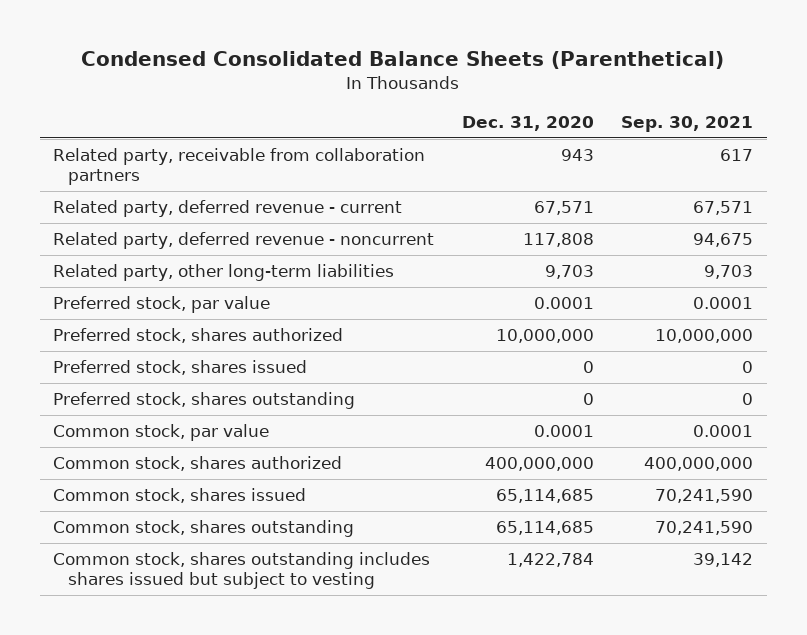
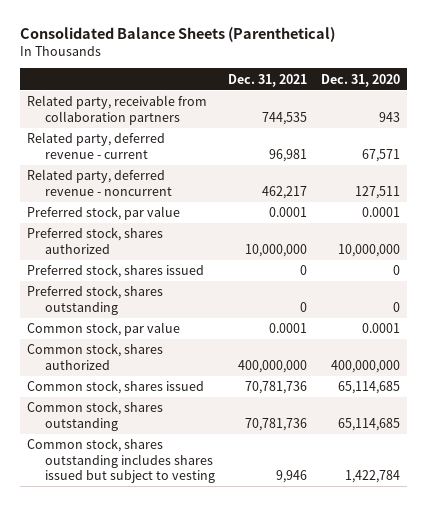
- Condensed Consolidated Balance Sheets (Parenthetical)
+ Consolidated Balance Sheets (Parenthetical)
- | Dec. 31, 2020 | Sep. 30, 2021
+ | Dec. 31, 2021 | Dec. 31, 2020
- Related party, deferred revenue - noncurrent | 117,808 | 94,675
- Related party, other long-term liabilities | 9,703 | 9,703
+ Related party, deferred revenue - noncurrent | 462,217 | 127,511

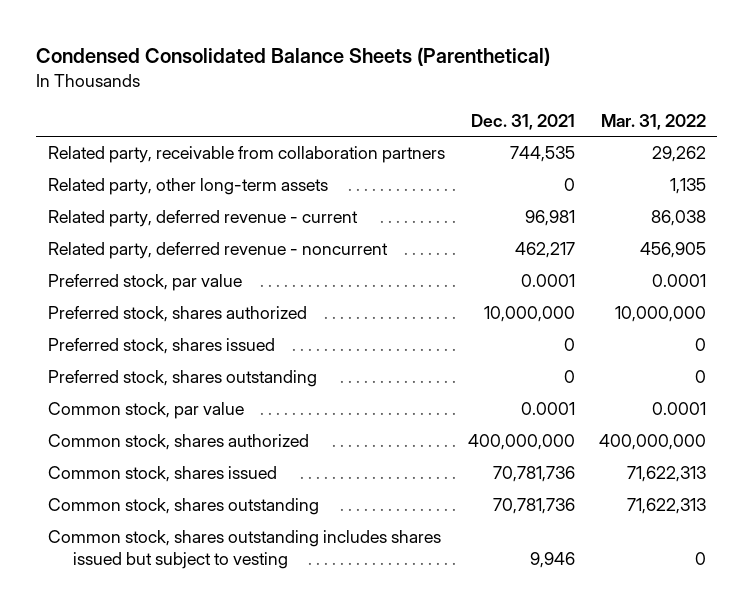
- Consolidated Balance Sheets (Parenthetical)
+ Condensed Consolidated Balance Sheets (Parenthetical)
- | Dec. 31, 2021 | Dec. 31, 2020
+ | Dec. 31, 2021 | Mar. 31, 2022
+ Related party, other long-term assets | 0 | 1,135

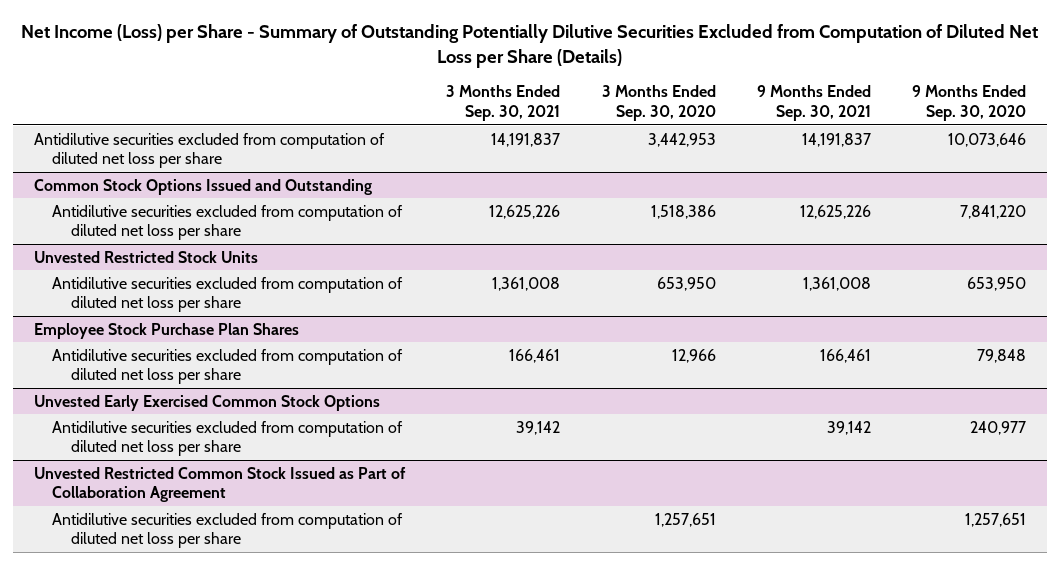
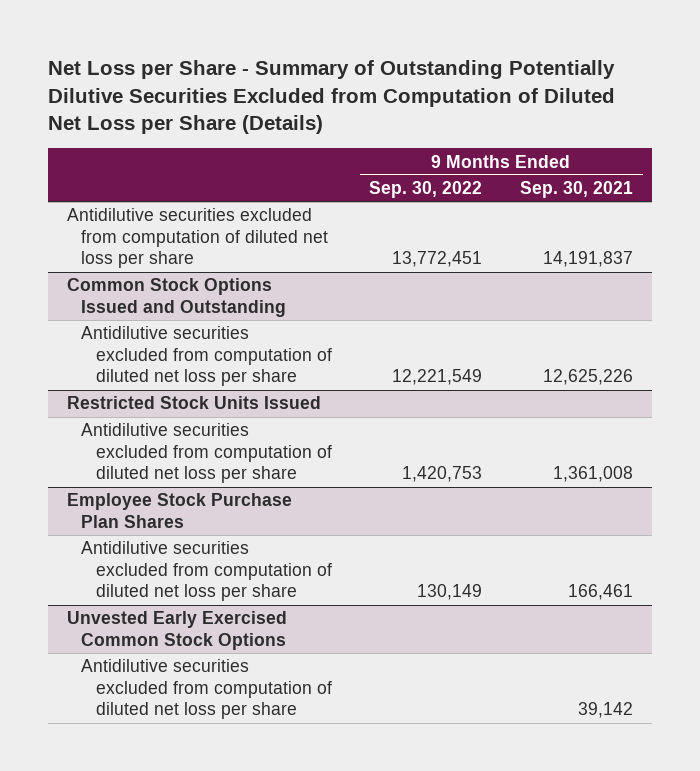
- Net Income (Loss) per Share - Summary of Outstanding Potentially Dilutive Securities Excluded from Computation of Diluted Net Loss per Share (Details)
+ Net Loss per Share - Summary of Outstanding Potentially Dilutive Securities Excluded from Computation of Diluted Net Loss per Share (Details)
- | 3 Months Ended Sep. 30, 2021 | 3 Months Ended Sep. 30, 2020 | 9 Months Ended Sep. 30, 2021 | 9 Months Ended Sep. 30, 2020
+ | 9 Months Ended Sep. 30, 2022 | 9 Months Ended Sep. 30, 2021
- Unvested Restricted Stock Units
+ Restricted Stock Units Issued
- Unvested Restricted Common Stock Issued as Part of Collaboration Agreement
- Antidilutive securities excluded from computation of diluted net loss per share | | 1,257,651 | | 1,257,651

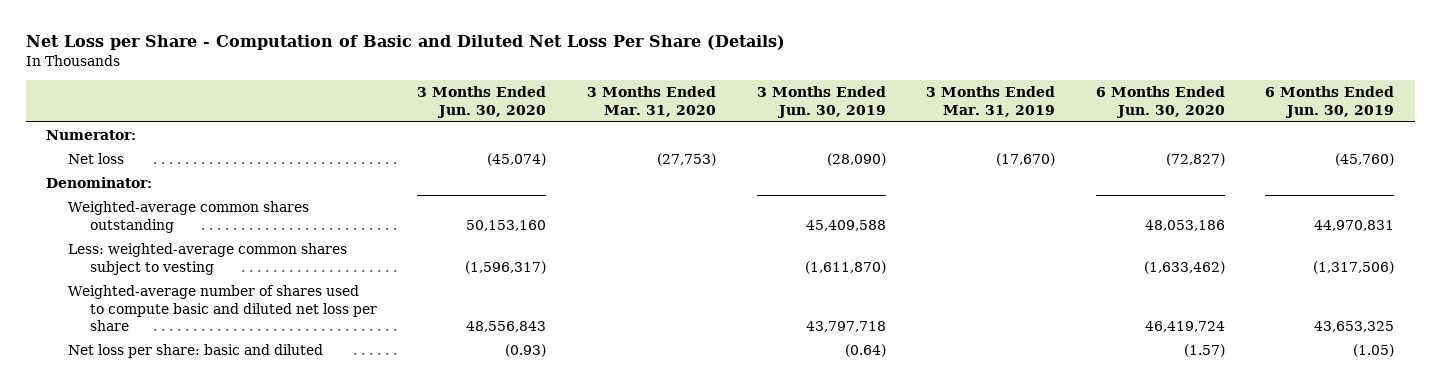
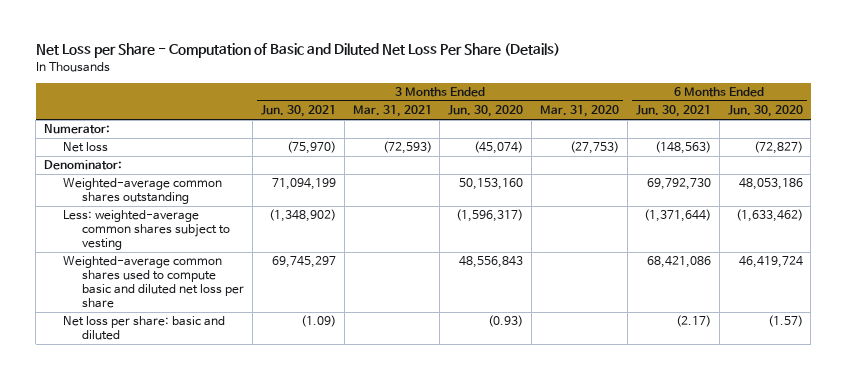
- | 3 Months Ended Jun. 30, 2020 | 3 Months Ended Mar. 31, 2020 | 3 Months Ended Jun. 30, 2019 | 3 Months Ended Mar. 31, 2019 | 6 Months Ended Jun. 30, 2020 | 6 Months Ended Jun. 30, 2019
+ | 3 Months Ended Jun. 30, 2021 | 3 Months Ended Mar. 31, 2021 | 3 Months Ended Jun. 30, 2020 | 3 Months Ended Mar. 31, 2020 | 6 Months Ended Jun. 30, 2021 | 6 Months Ended Jun. 30, 2020
- Weighted-average number of shares used to compute basic and diluted net loss per share | 48,556,843 | | 43,797,718 | | 46,419,724 | 43,653,325
+ Weighted-average common shares used to compute basic and diluted net loss per share | 69,745,297 | | 48,556,843 | | 68,421,086 | 46,419,724

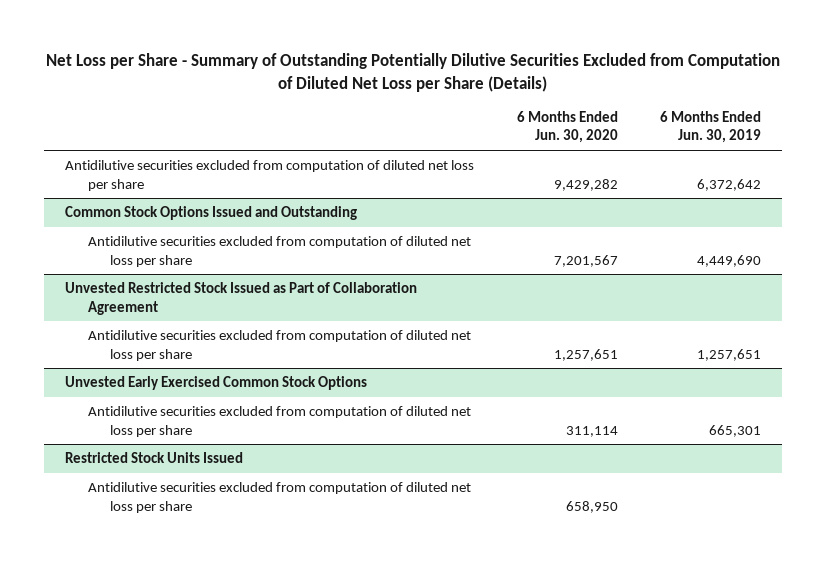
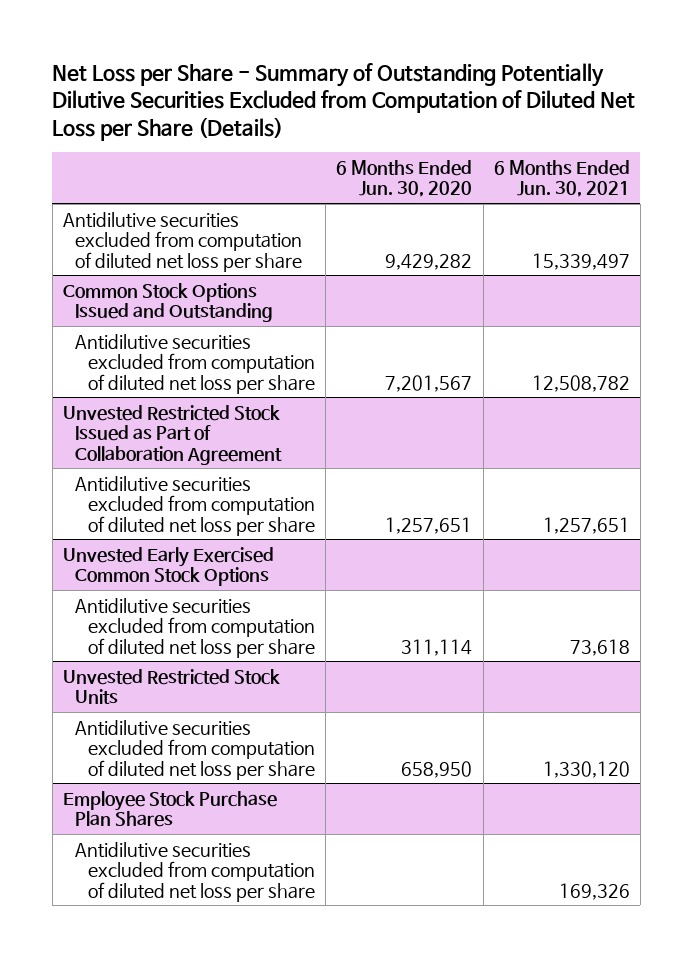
- | 6 Months Ended Jun. 30, 2020 | 6 Months Ended Jun. 30, 2019
+ | 6 Months Ended Jun. 30, 2020 | 6 Months Ended Jun. 30, 2021
- Restricted Stock Units Issued
+ Unvested Restricted Stock Units
+ Employee Stock Purchase Plan Shares
+ Antidilutive securities excluded from computation of diluted net loss per share | | 169,326

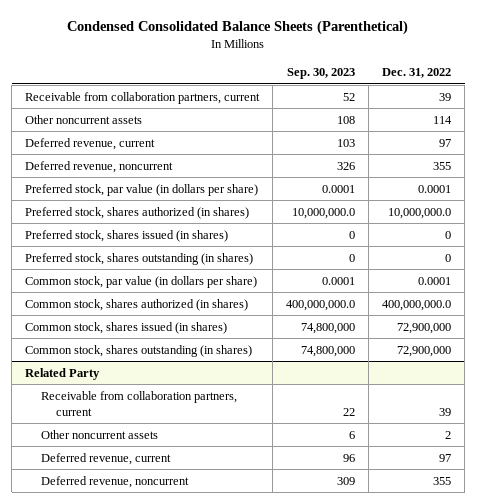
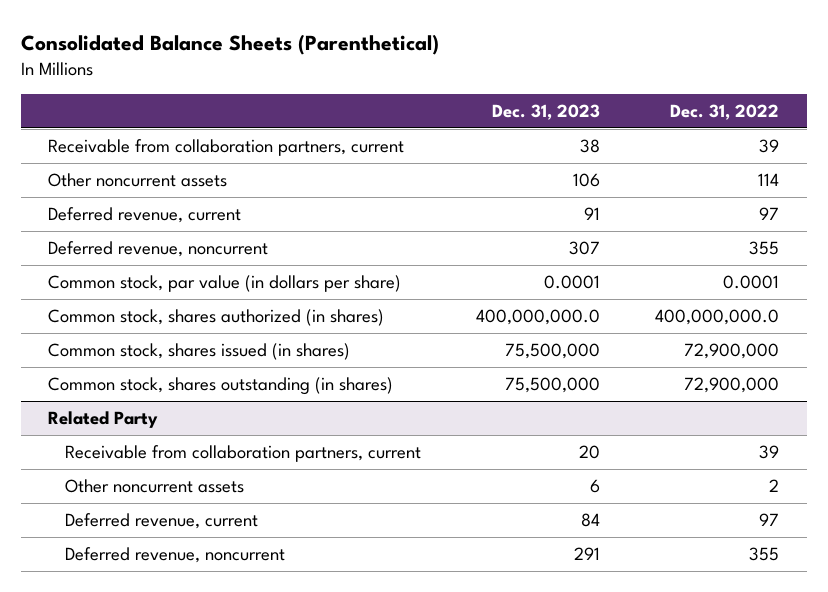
- Condensed Consolidated Balance Sheets (Parenthetical)
+ Consolidated Balance Sheets (Parenthetical)
- | Sep. 30, 2023 | Dec. 31, 2022
+ | Dec. 31, 2023 | Dec. 31, 2022
- Preferred stock, par value (in dollars per share) | 0.0001 | 0.0001
- Preferred stock, shares authorized (in shares) | 10,000,000.0 | 10,000,000.0
- Preferred stock, shares issued (in shares) | 0 | 0
- Preferred stock, shares outstanding (in shares) | 0 | 0

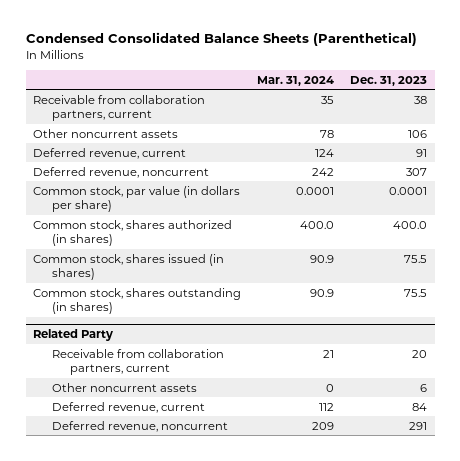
- Consolidated Balance Sheets (Parenthetical)
+ Condensed Consolidated Balance Sheets (Parenthetical)
- | Dec. 31, 2023 | Dec. 31, 2022
+ | Mar. 31, 2024 | Dec. 31, 2023
- Common stock, shares authorized (in shares) | 400,000,000.0 | 400,000,000.0
- Common stock, shares issued (in shares) | 75,500,000 | 72,900,000
- Common stock, shares outstanding (in shares) | 75,500,000 | 72,900,000
+ Common stock, shares authorized (in shares) | 400.0 | 400.0
+ Common stock, shares issued (in shares) | 90.9 | 75.5
+ Common stock, shares outstanding (in shares) | 90.9 | 75.5

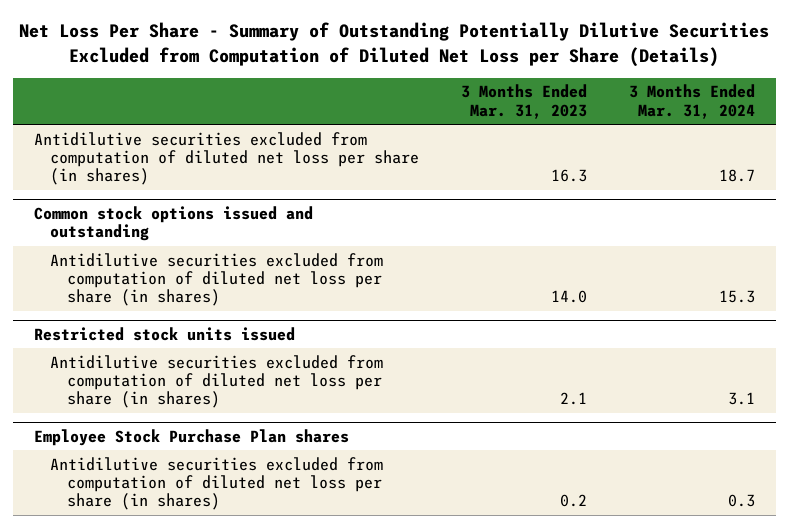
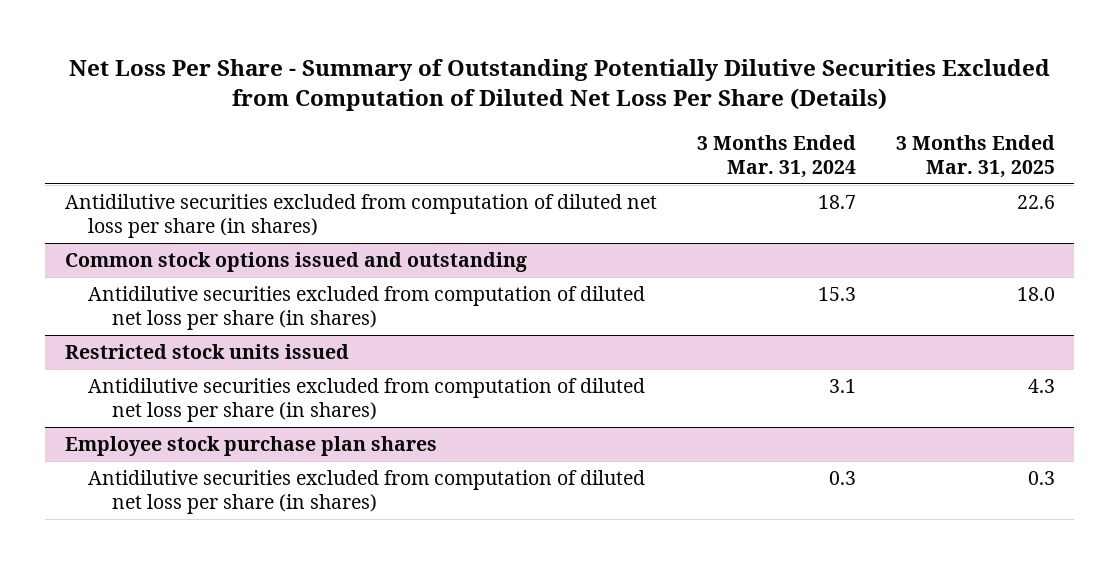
- Net Loss Per Share - Summary of Outstanding Potentially Dilutive Securities Excluded from Computation of Diluted Net Loss per Share (Details)
+ Net Loss Per Share - Summary of Outstanding Potentially Dilutive Securities Excluded from Computation of Diluted Net Loss Per Share (Details)
- | 3 Months Ended Mar. 31, 2023 | 3 Months Ended Mar. 31, 2024
+ | 3 Months Ended Mar. 31, 2024 | 3 Months Ended Mar. 31, 2025
- Employee Stock Purchase Plan shares
+ Employee stock purchase plan shares

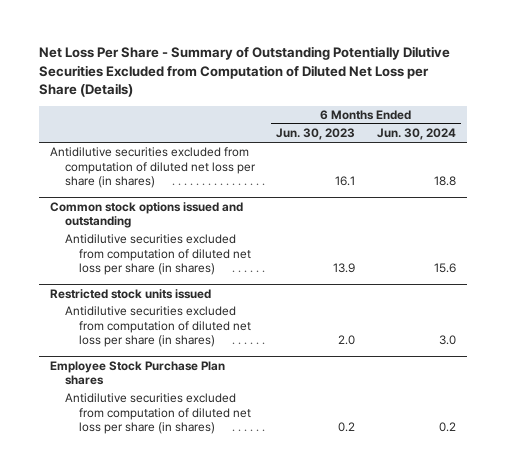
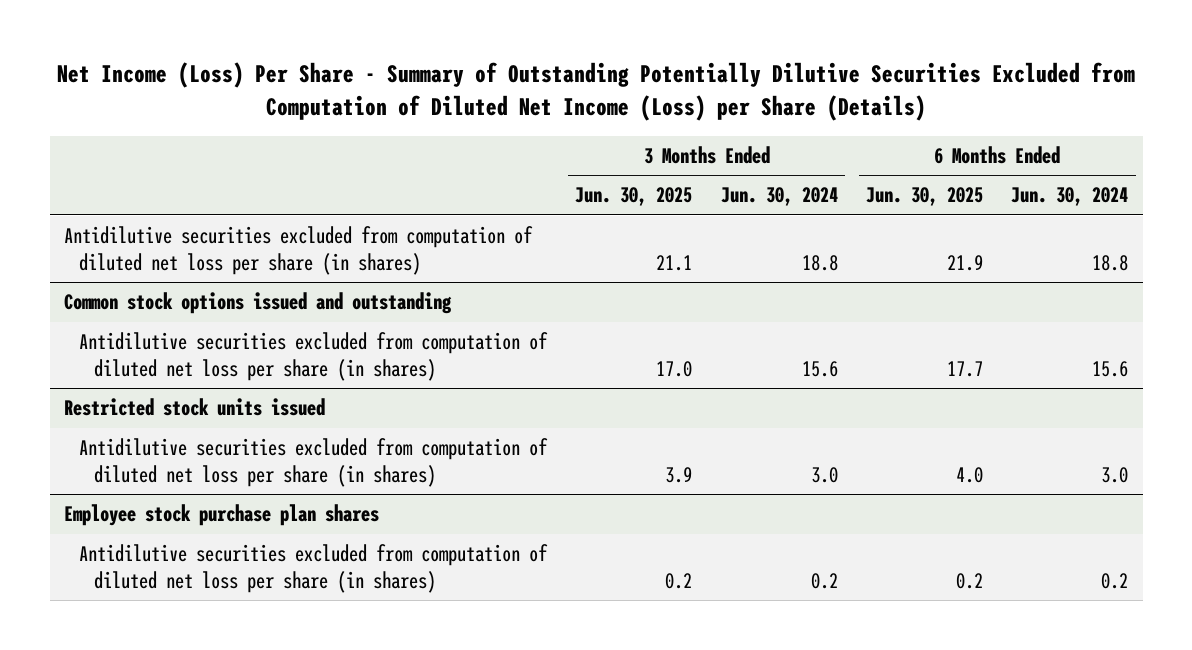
- Net Loss Per Share - Summary of Outstanding Potentially Dilutive Securities Excluded from Computation of Diluted Net Loss per Share (Details)
+ Net Income (Loss) Per Share - Summary of Outstanding Potentially Dilutive Securities Excluded from Computation of Diluted Net Income (Loss) per Share (Details)
- | 6 Months Ended Jun. 30, 2023 | 6 Months Ended Jun. 30, 2024
+ | 3 Months Ended Jun. 30, 2025 | 3 Months Ended Jun. 30, 2024 | 6 Months Ended Jun. 30, 2025 | 6 Months Ended Jun. 30, 2024
- Employee Stock Purchase Plan shares
+ Employee stock purchase plan shares

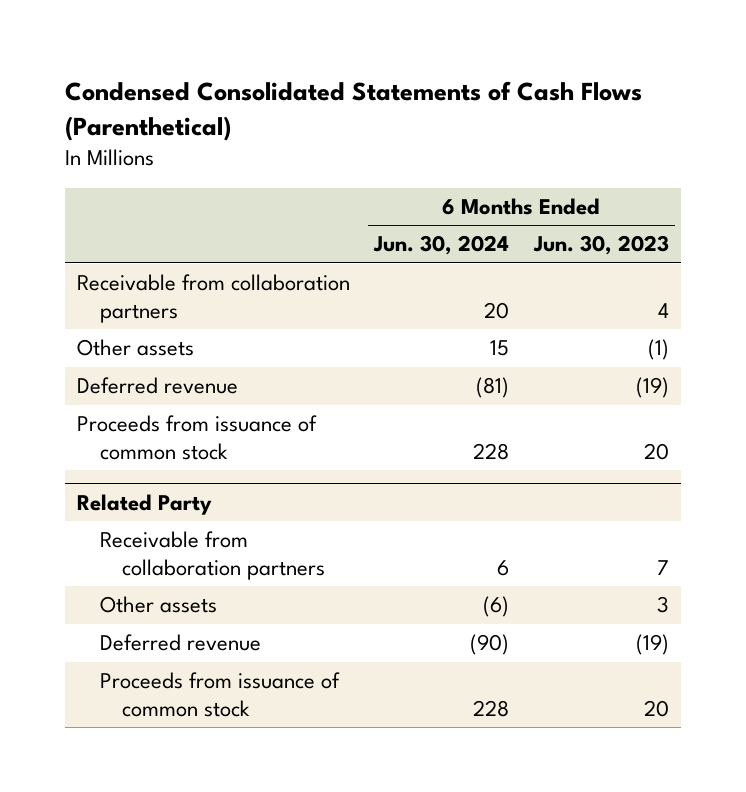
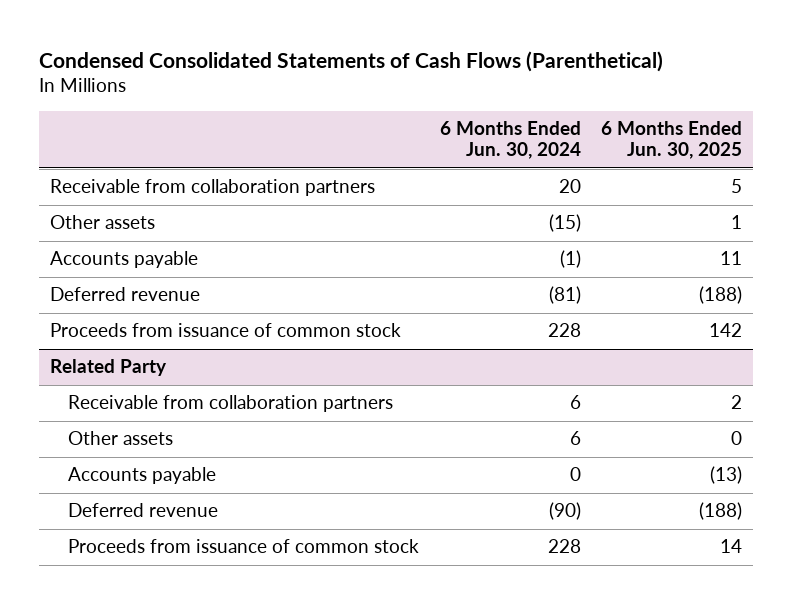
- | 6 Months Ended Jun. 30, 2024 | 6 Months Ended Jun. 30, 2023
+ | 6 Months Ended Jun. 30, 2024 | 6 Months Ended Jun. 30, 2025
- Other assets | 15 | (1)
+ Other assets | (15) | 1
+ Accounts payable | (1) | 11
@ Related Party
- Other assets | (6) | 3
+ Other assets | 6 | 0
+ Accounts payable | 0 | (13)

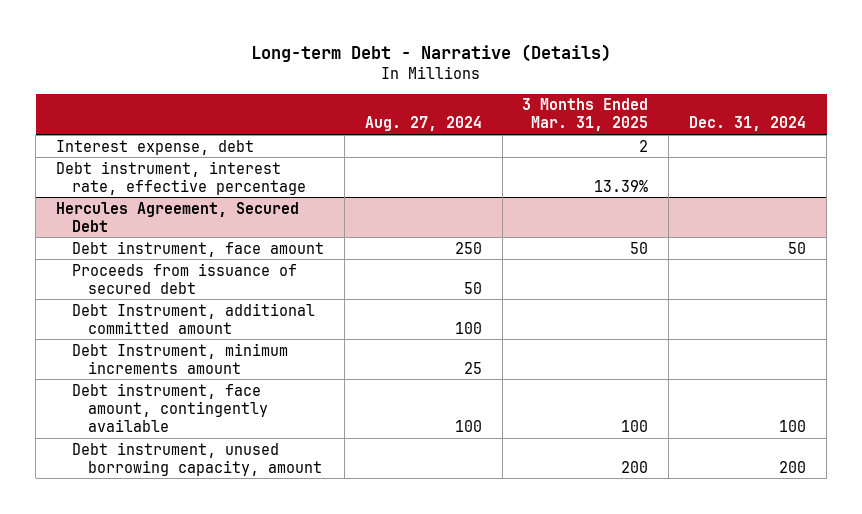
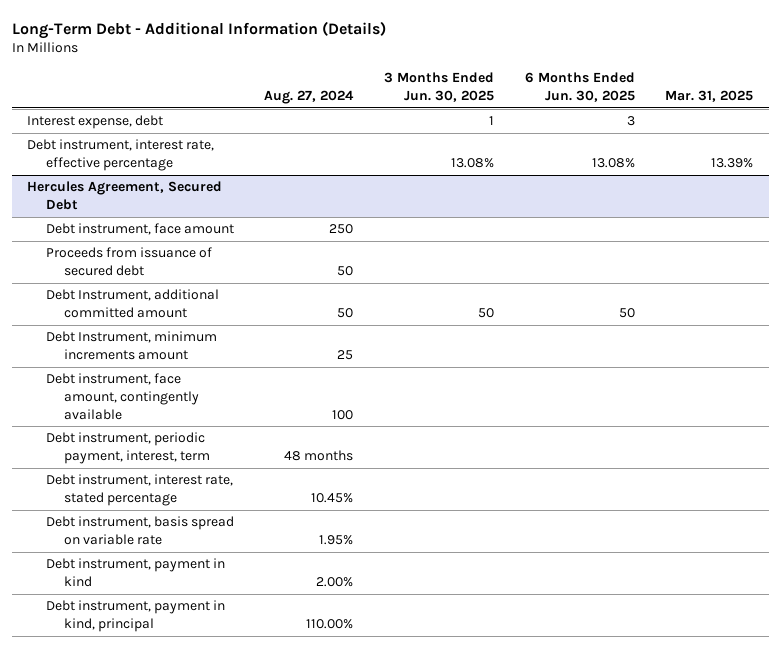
- Long-term Debt - Narrative (Details)
+ Long-Term Debt - Additional Information (Details)
- | Aug. 27, 2024 | 3 Months Ended Mar. 31, 2025 | Dec. 31, 2024
+ | Aug. 27, 2024 | 3 Months Ended Jun. 30, 2025 | 6 Months Ended Jun. 30, 2025 | Mar. 31, 2025
@ Hercules Agreement, Secured Debt
- Debt Instrument, additional committed amount | 100 | |
+ Debt Instrument, additional committed amount | 50 | 50 | 50 |
- Debt instrument, unused borrowing capacity, amount | | 200 | 200
+ Debt instrument, periodic payment, interest, term | 48 months | | |
+ Debt instrument, interest rate, stated percentage | 10.45% | | |
+ Debt instrument, basis spread on variable rate | 1.95% | | |
+ Debt instrument, payment in kind | 2.00% | | |
+ Debt instrument, payment in kind, principal | 110.00% | | |

